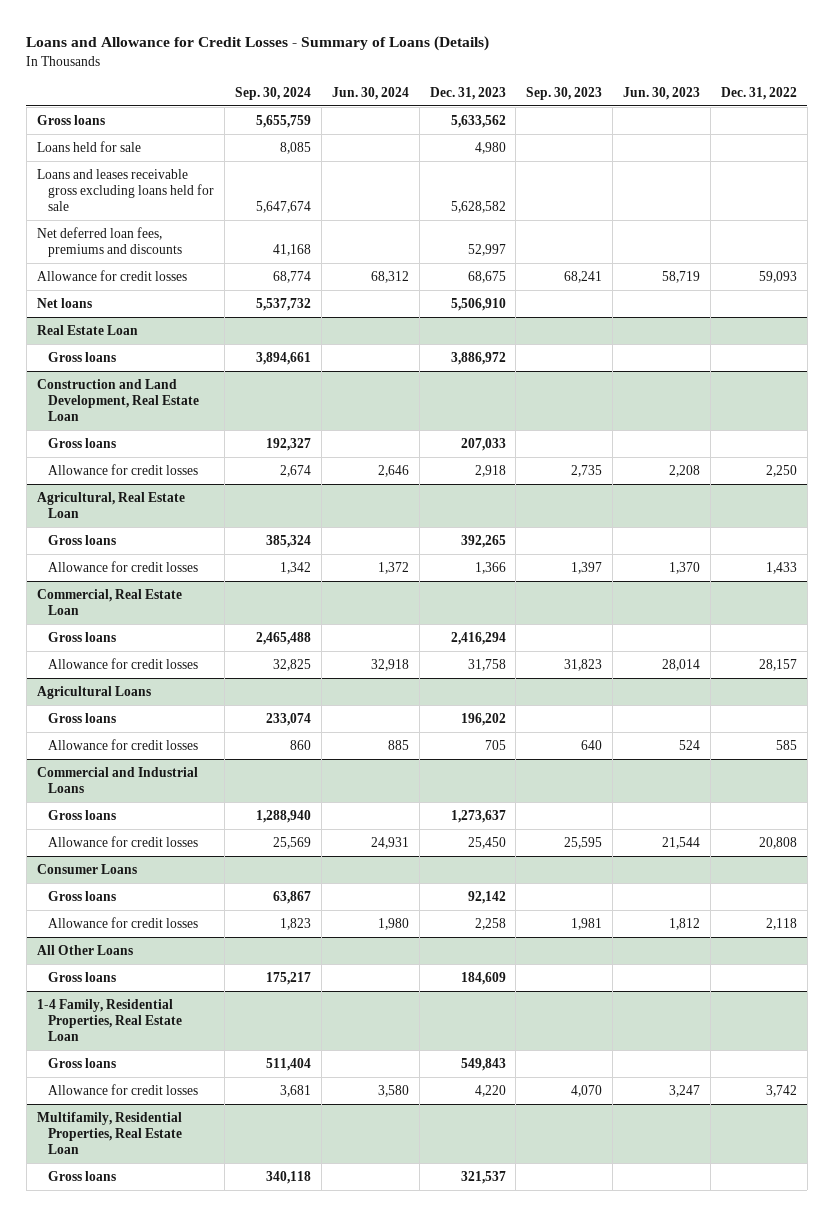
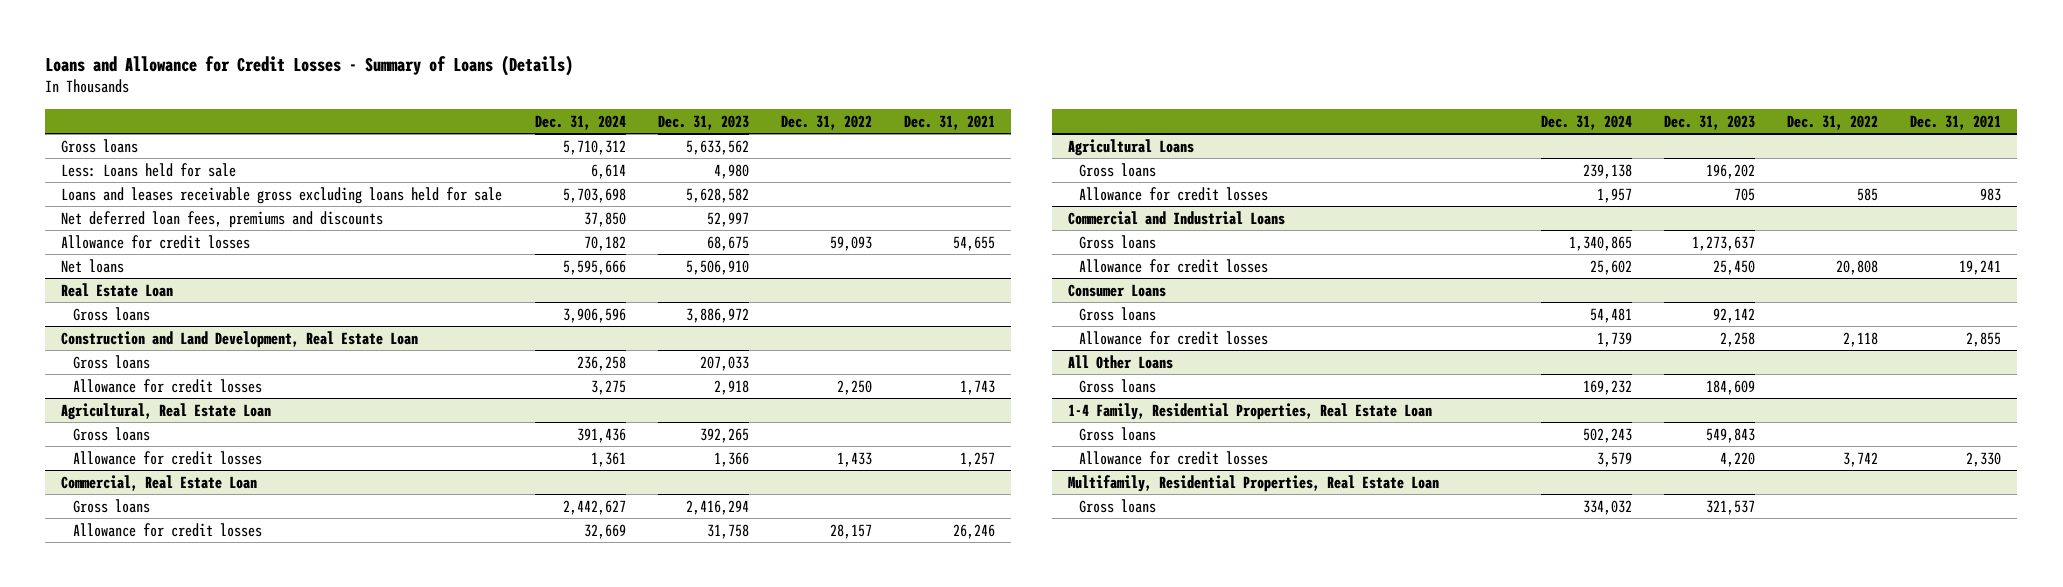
- | Sep. 30, 2024 | Jun. 30, 2024 | Dec. 31, 2023 | Sep. 30, 2023 | Jun. 30, 2023 | Dec. 31, 2022
+ | Dec. 31, 2024 | Dec. 31, 2023 | Dec. 31, 2022 | Dec. 31, 2021
- Loans held for sale | 8,085 | | 4,980 | | |
+ Less: Loans held for sale | 6,614 | 4,980 | |

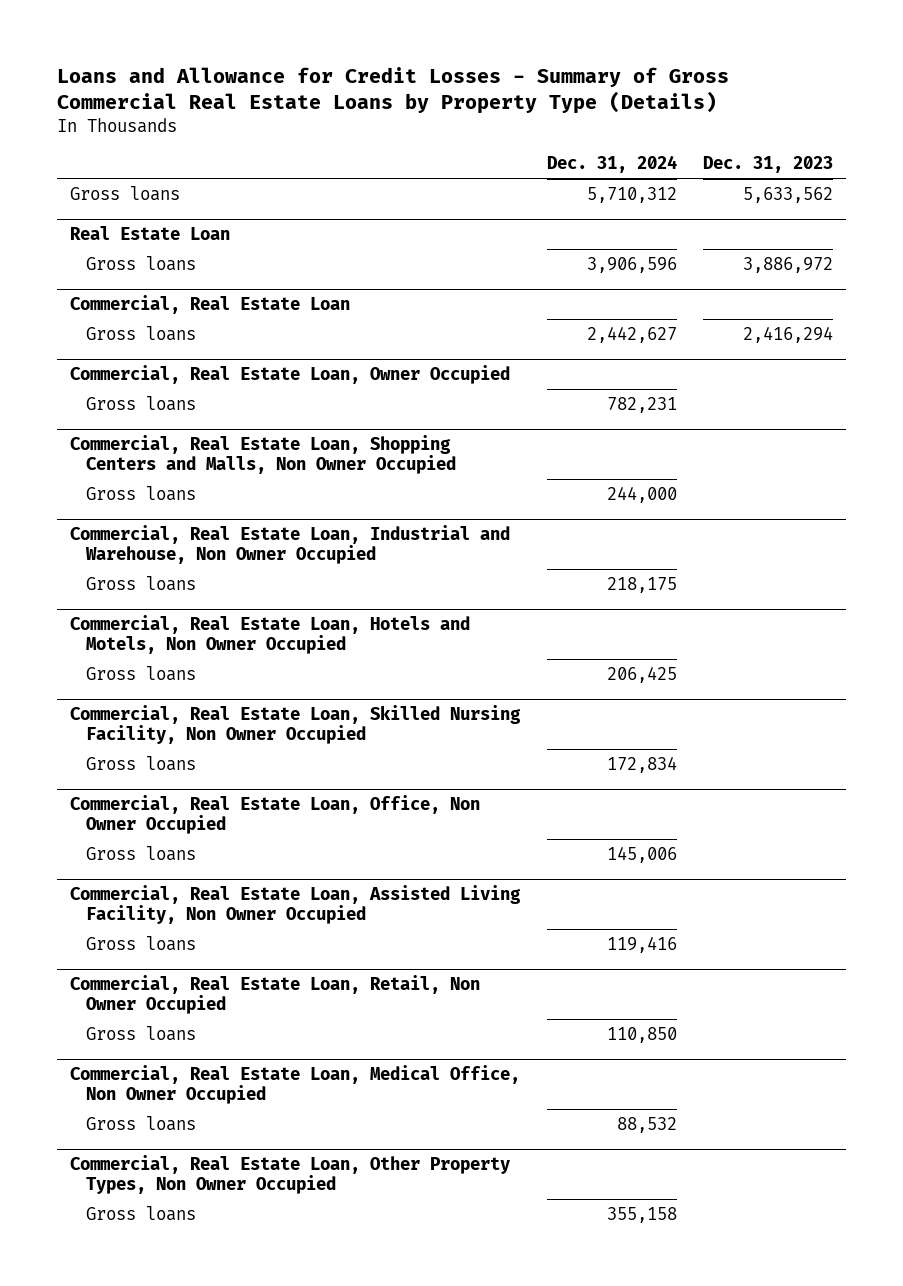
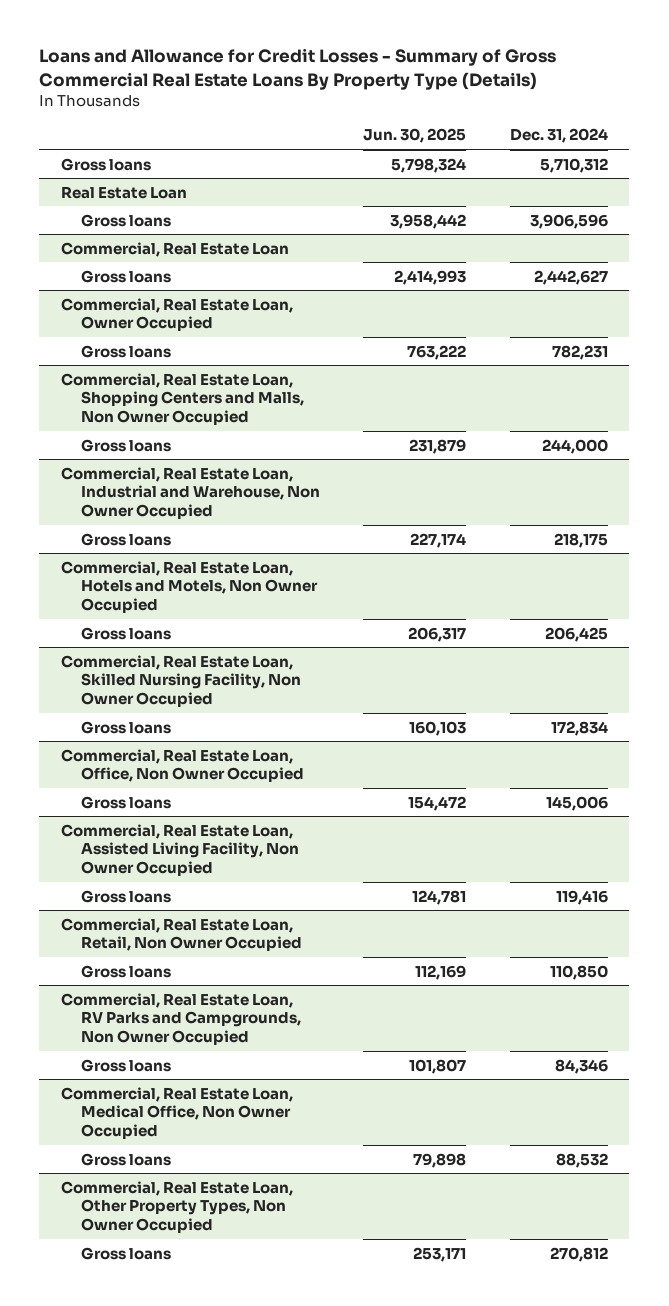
- Loans and Allowance for Credit Losses - Summary of Gross Commercial Real Estate Loans by Property Type (Details)
+ Loans and Allowance for Credit Losses - Summary of Gross Commercial Real Estate Loans By Property Type (Details)
- | Dec. 31, 2024 | Dec. 31, 2023
+ | Jun. 30, 2025 | Dec. 31, 2024
+ Commercial, Real Estate Loan, RV Parks and Campgrounds, Non Owner Occupied
+ Gross loans | 101,807 | 84,346
@ Commercial, Real Estate Loan, Other Property Types, Non Owner Occupied
- Gross loans | 355,158 |
+ Gross loans | 253,171 | 270,812

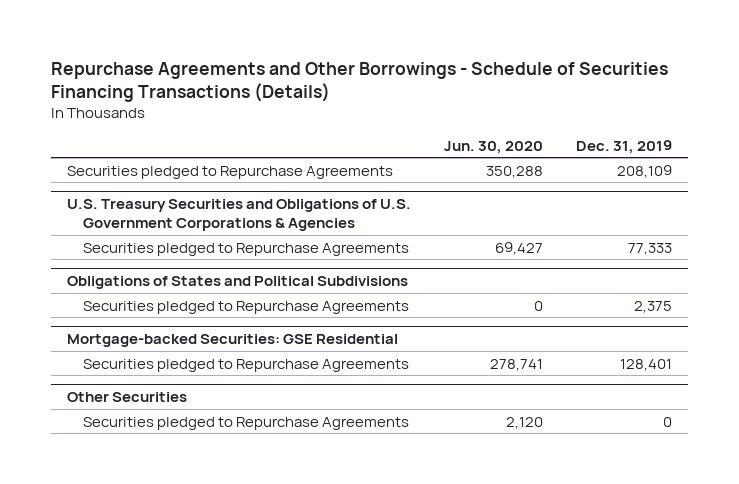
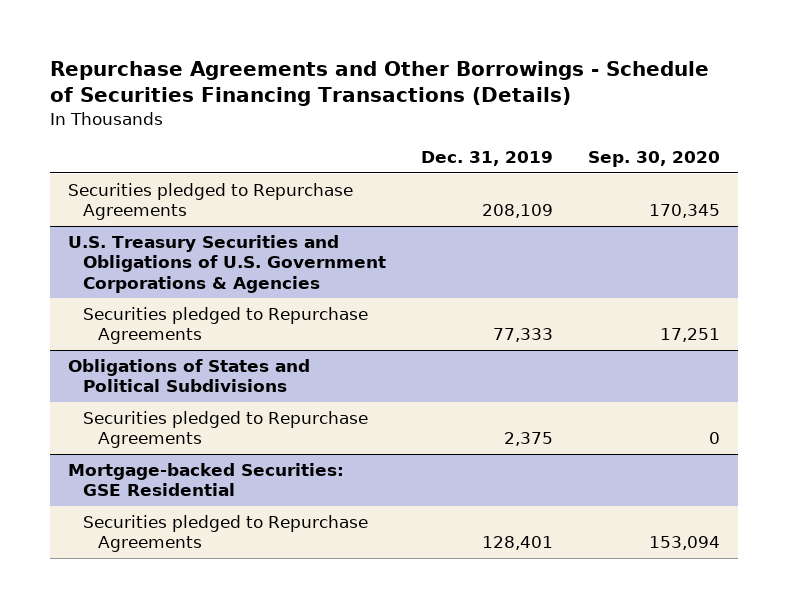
- | Jun. 30, 2020 | Dec. 31, 2019
+ | Dec. 31, 2019 | Sep. 30, 2020
- Other Securities
- Securities pledged to Repurchase Agreements | 2,120 | 0

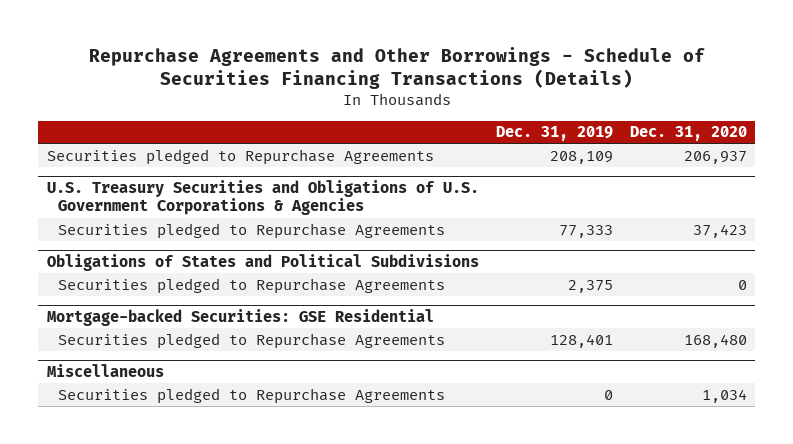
- | Dec. 31, 2019 | Sep. 30, 2020
+ | Dec. 31, 2019 | Dec. 31, 2020
+ Miscellaneous
+ Securities pledged to Repurchase Agreements | 0 | 1,034

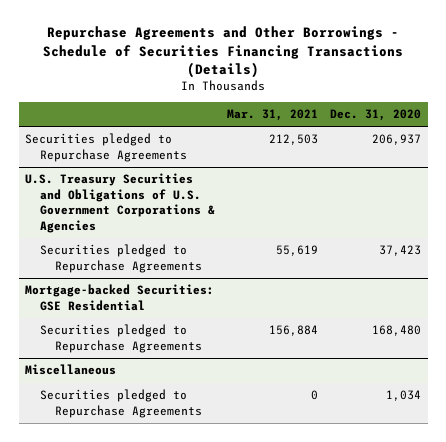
- | Dec. 31, 2019 | Dec. 31, 2020
+ | Mar. 31, 2021 | Dec. 31, 2020
- Obligations of States and Political Subdivisions
- Securities pledged to Repurchase Agreements | 2,375 | 0

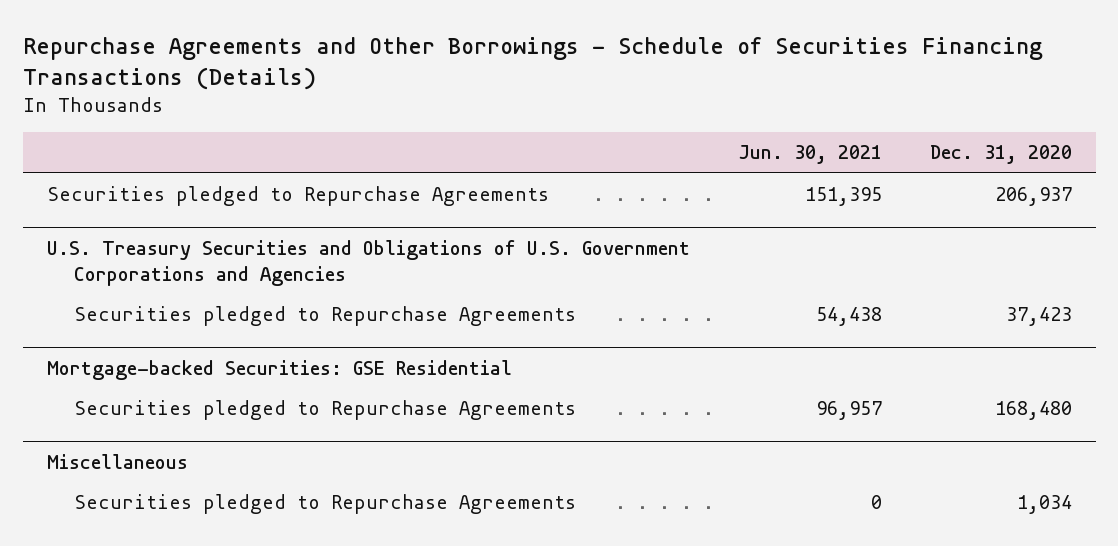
- | Mar. 31, 2021 | Dec. 31, 2020
+ | Jun. 30, 2021 | Dec. 31, 2020
- U.S. Treasury Securities and Obligations of U.S. Government Corporations & Agencies
+ U.S. Treasury Securities and Obligations of U.S. Government Corporations and Agencies

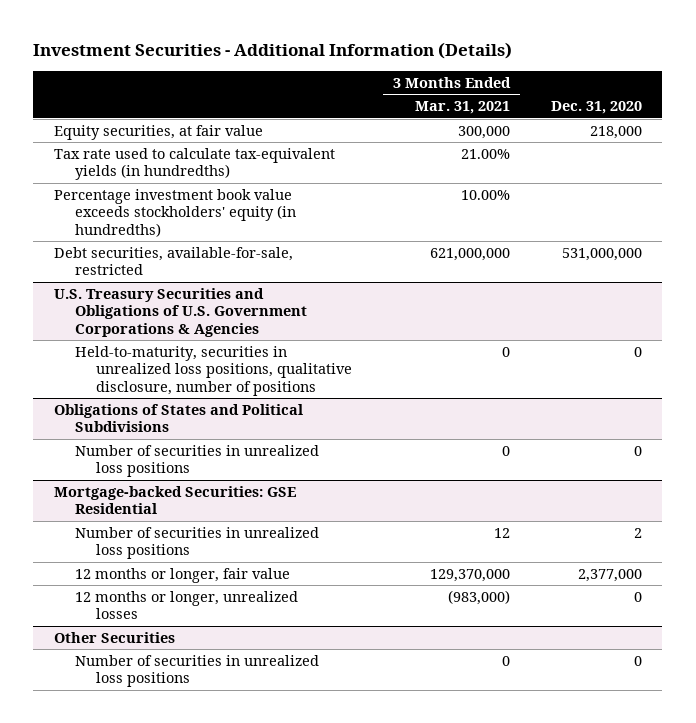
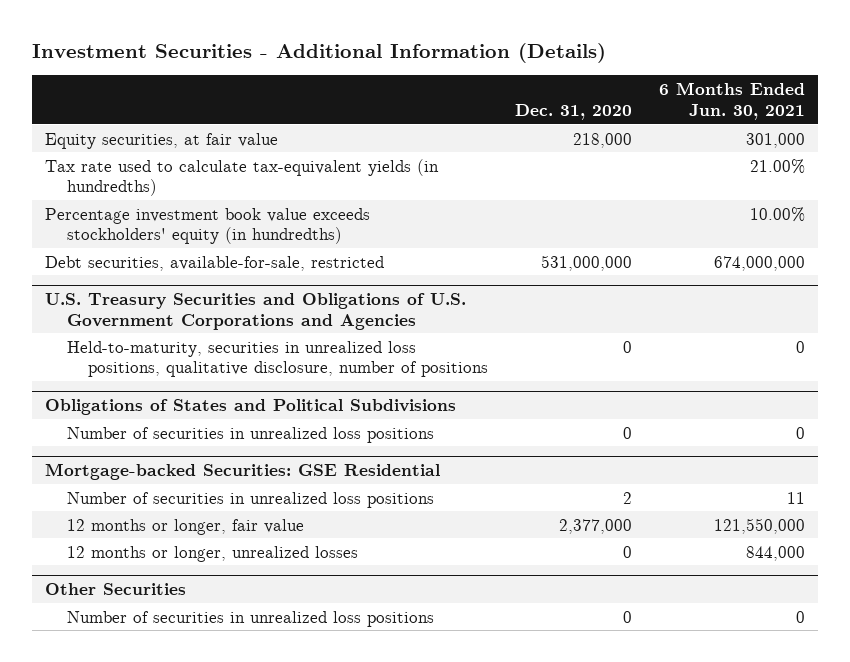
- | 3 Months Ended Mar. 31, 2021 | Dec. 31, 2020
+ | Dec. 31, 2020 | 6 Months Ended Jun. 30, 2021
- U.S. Treasury Securities and Obligations of U.S. Government Corporations & Agencies
+ U.S. Treasury Securities and Obligations of U.S. Government Corporations and Agencies

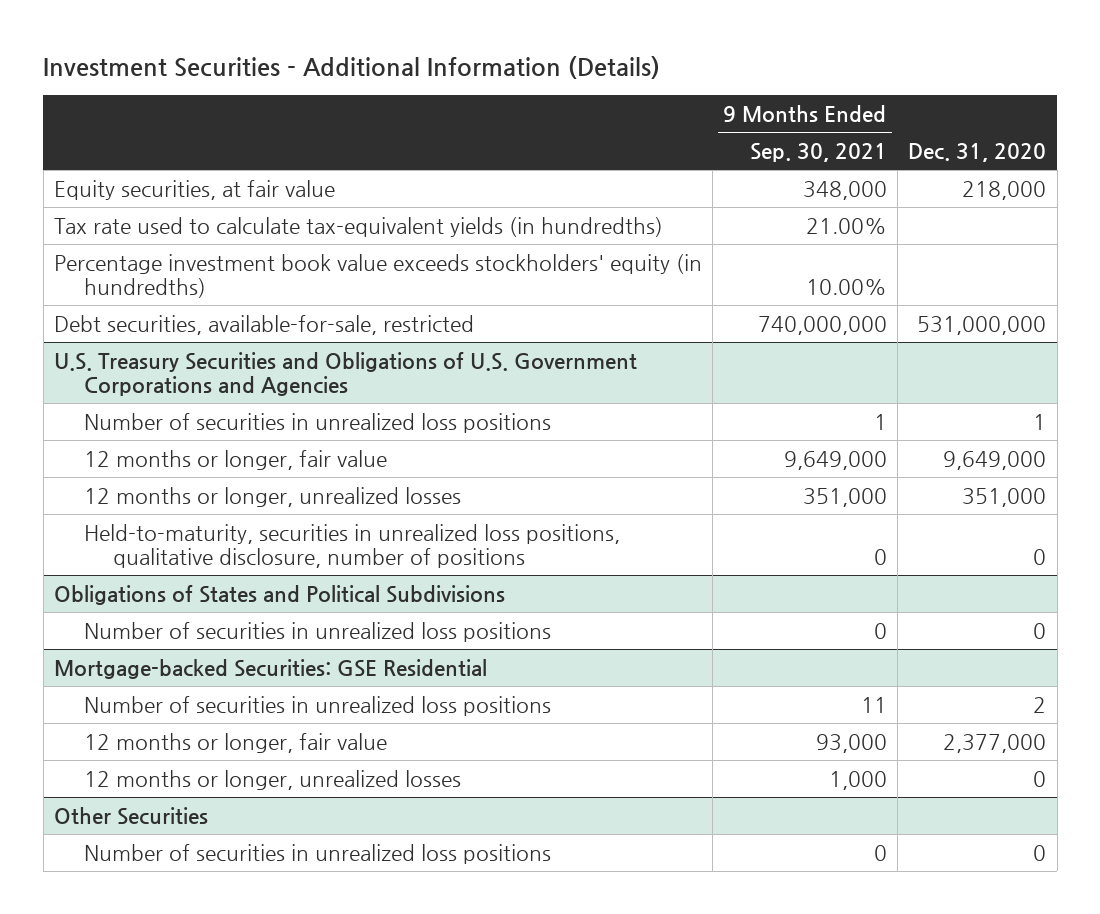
- | Dec. 31, 2020 | 6 Months Ended Jun. 30, 2021
+ | 9 Months Ended Sep. 30, 2021 | Dec. 31, 2020
@ U.S. Treasury Securities and Obligations of U.S. Government Corporations and Agencies
+ Number of securities in unrealized loss positions | 1 | 1
+ 12 months or longer, fair value | 9,649,000 | 9,649,000
+ 12 months or longer, unrealized losses | 351,000 | 351,000

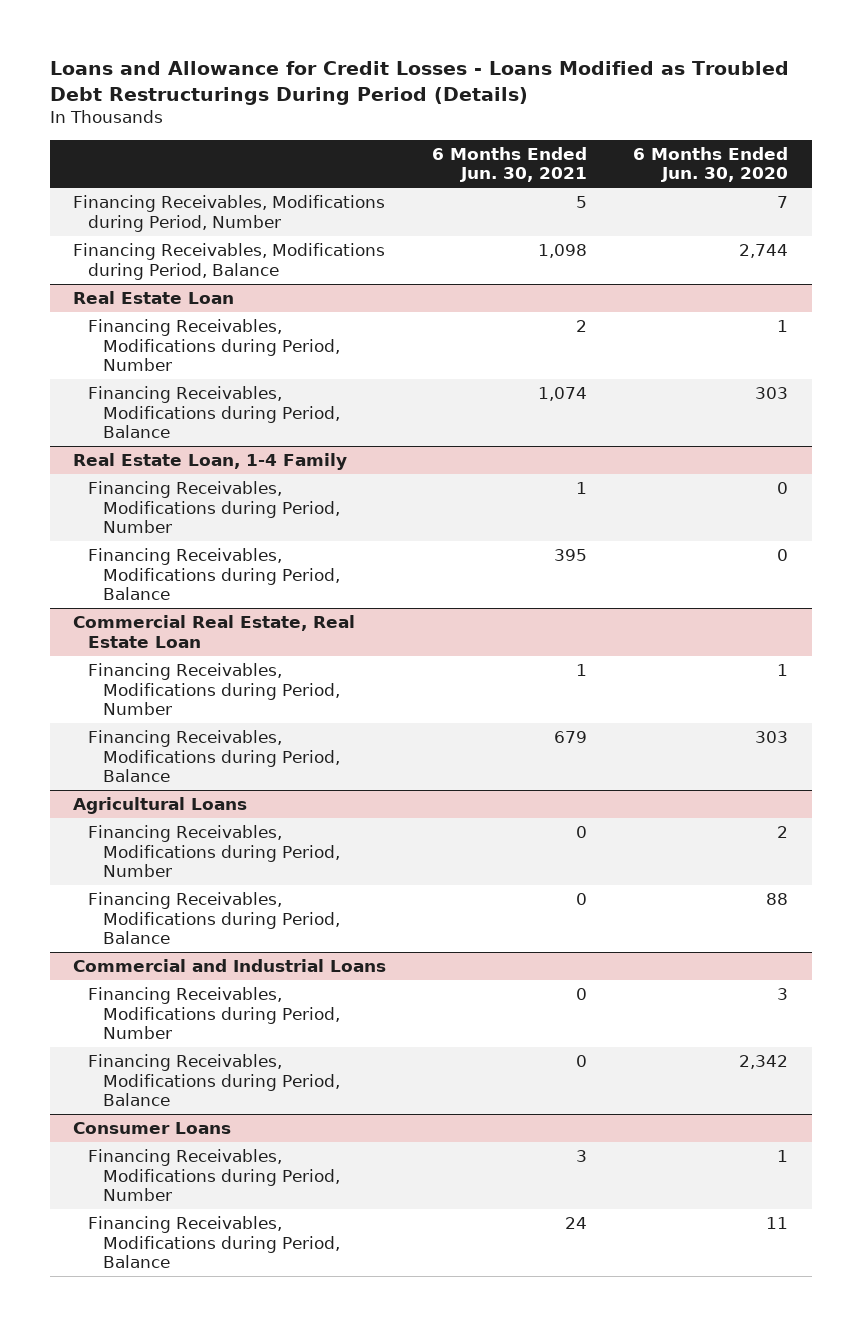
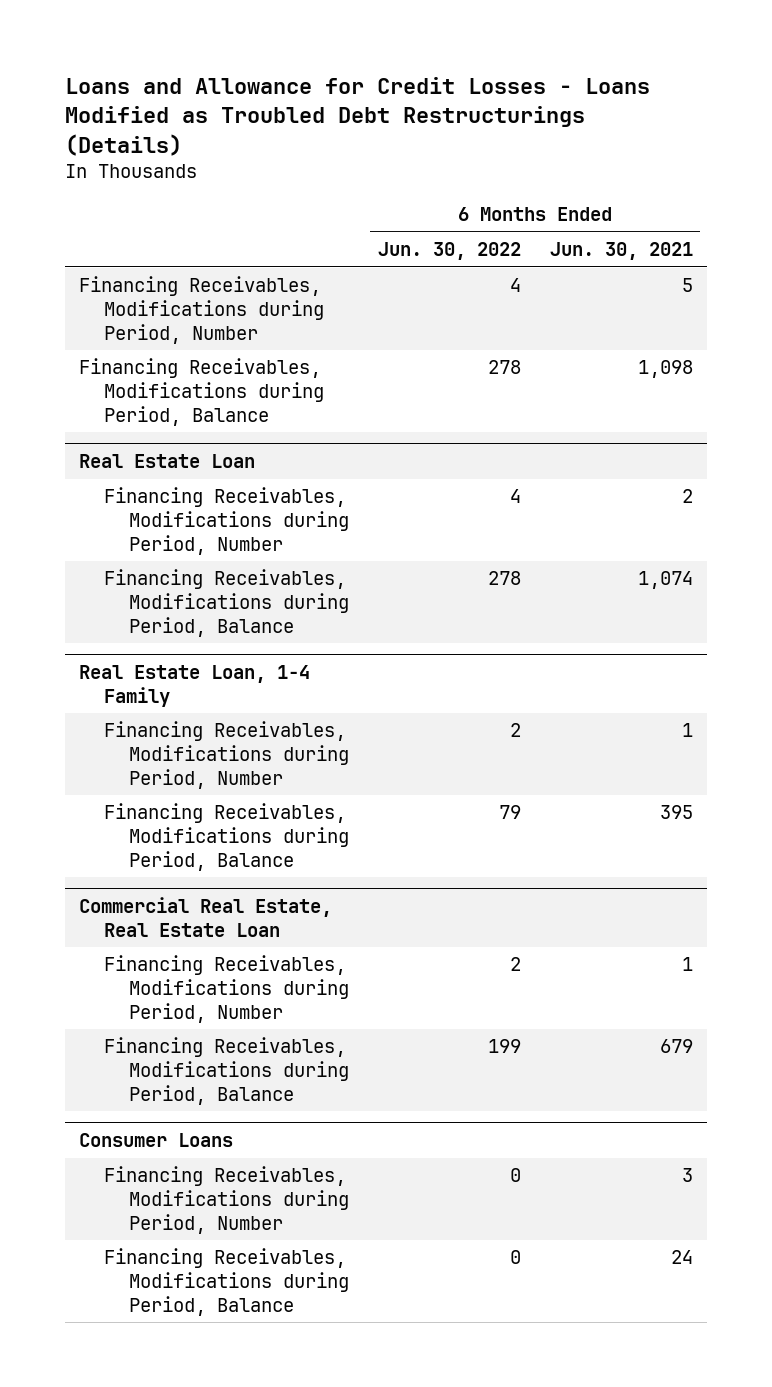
- Loans and Allowance for Credit Losses - Loans Modified as Troubled Debt Restructurings During Period (Details)
+ Loans and Allowance for Credit Losses - Loans Modified as Troubled Debt Restructurings (Details)
- | 6 Months Ended Jun. 30, 2021 | 6 Months Ended Jun. 30, 2020
+ | 6 Months Ended Jun. 30, 2022 | 6 Months Ended Jun. 30, 2021
- Agricultural Loans
- Financing Receivables, Modifications during Period, Number | 0 | 2
- Financing Receivables, Modifications during Period, Balance | 0 | 88
- Commercial and Industrial Loans
- Financing Receivables, Modifications during Period, Number | 0 | 3
- Financing Receivables, Modifications during Period, Balance | 0 | 2,342

